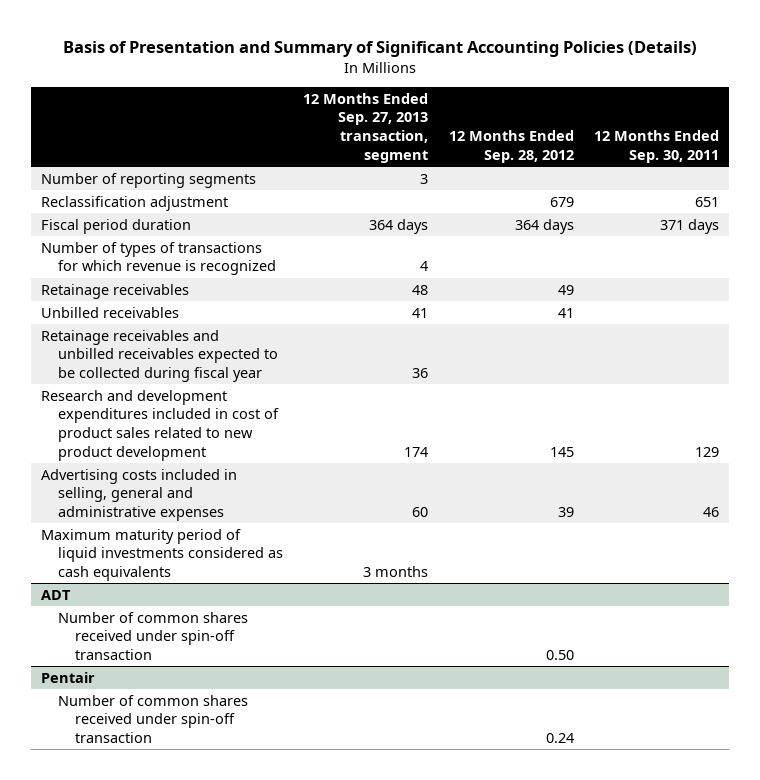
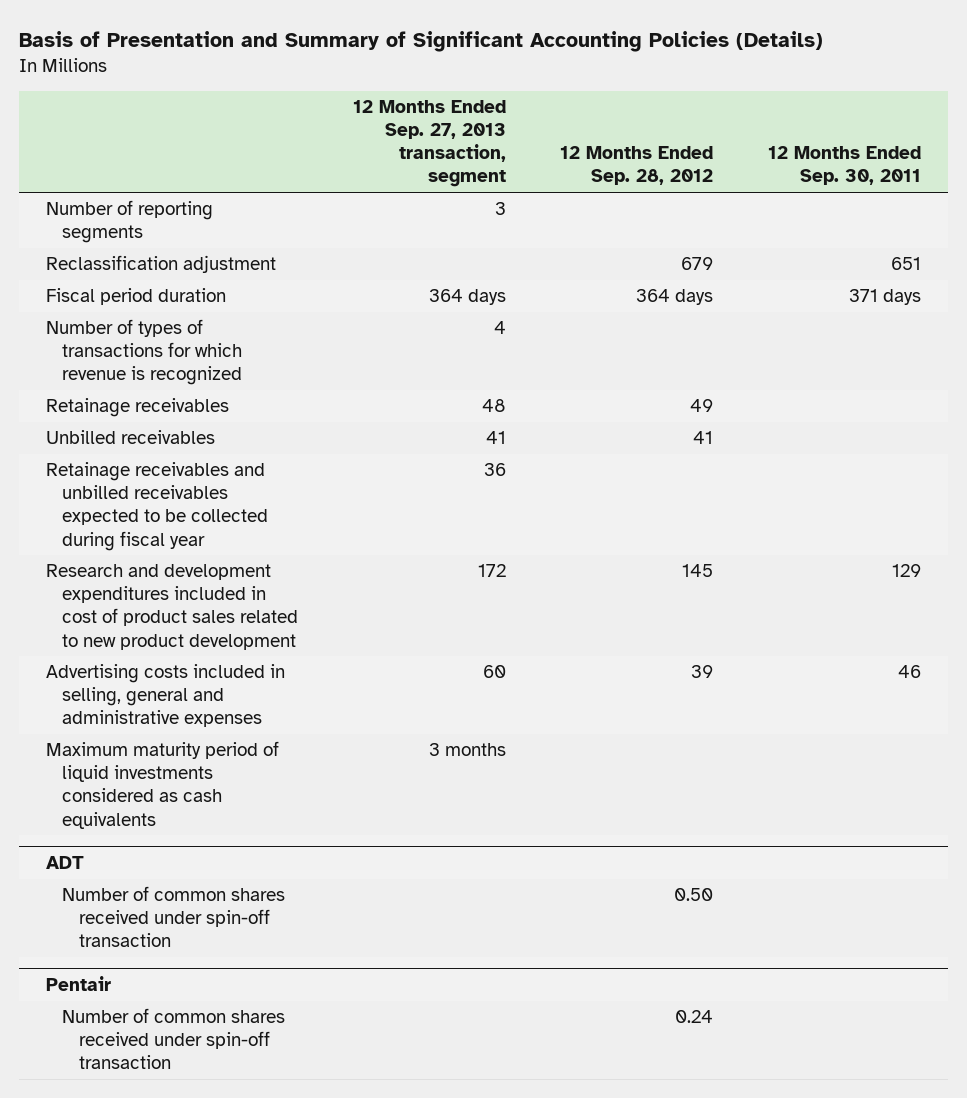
- Research and development expenditures included in cost of product sales related to new product development | 174 | 145 | 129
+ Research and development expenditures included in cost of product sales related to new product development | 172 | 145 | 129

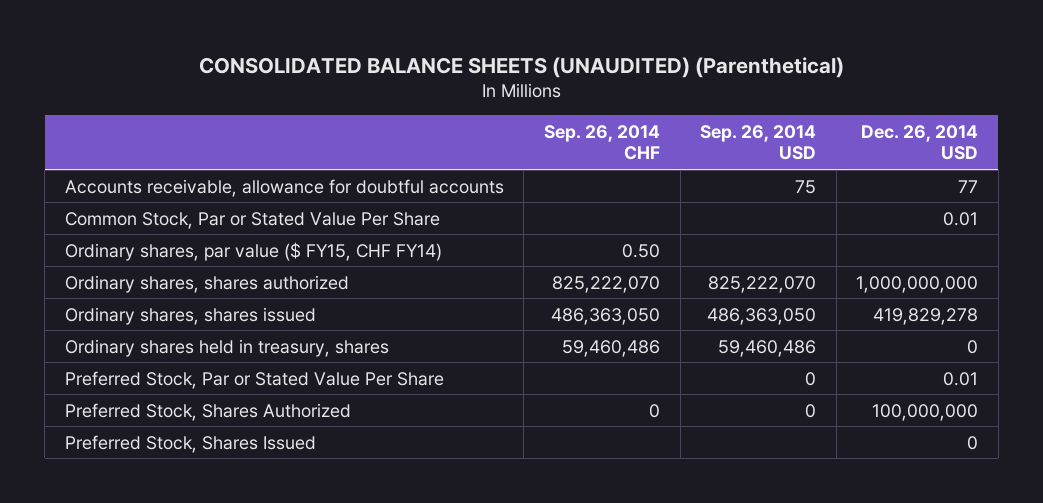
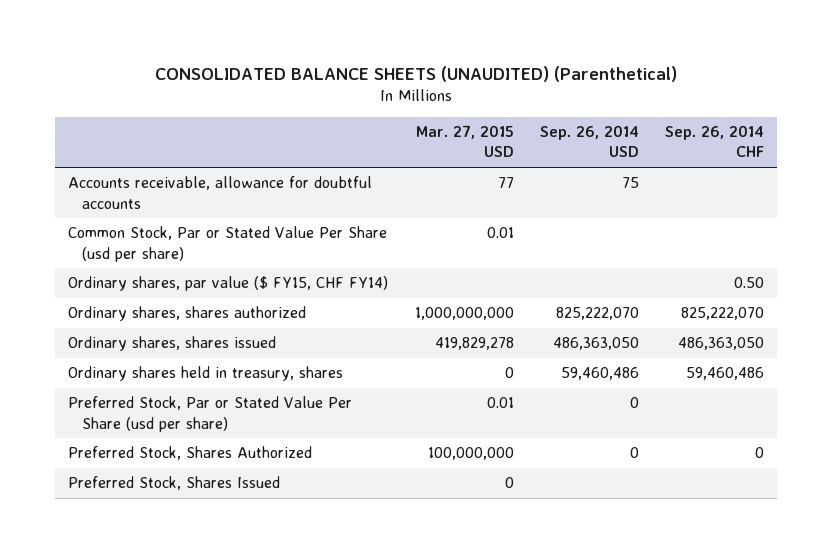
- | Sep. 26, 2014 CHF | Sep. 26, 2014 USD | Dec. 26, 2014 USD
+ | Mar. 27, 2015 USD | Sep. 26, 2014 USD | Sep. 26, 2014 CHF
- Common Stock, Par or Stated Value Per Share | | | 0.01
+ Common Stock, Par or Stated Value Per Share (usd per share) | 0.01 | |
- Preferred Stock, Par or Stated Value Per Share | | 0 | 0.01
+ Preferred Stock, Par or Stated Value Per Share (usd per share) | 0.01 | 0 |

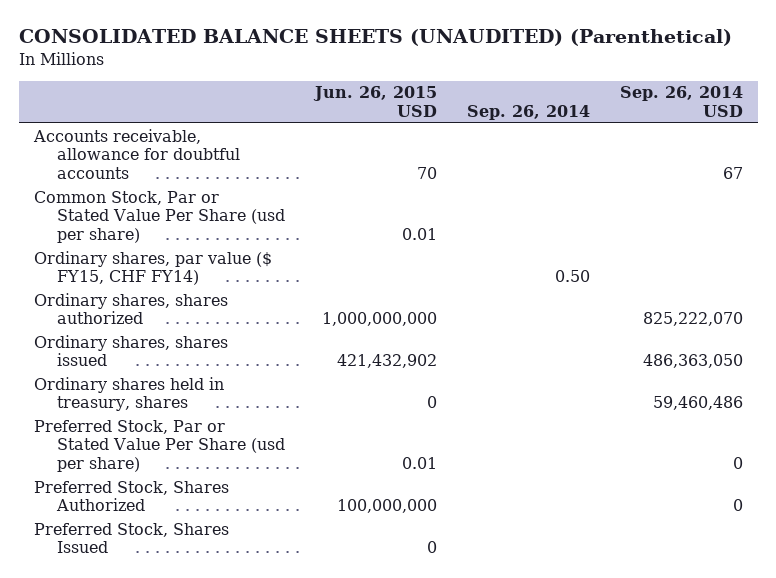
- | Mar. 27, 2015 USD | Sep. 26, 2014 USD | Sep. 26, 2014 CHF
+ | Jun. 26, 2015 USD | Sep. 26, 2014 | Sep. 26, 2014 USD
- Accounts receivable, allowance for doubtful accounts | 77 | 75 |
+ Accounts receivable, allowance for doubtful accounts | 70 | | 67

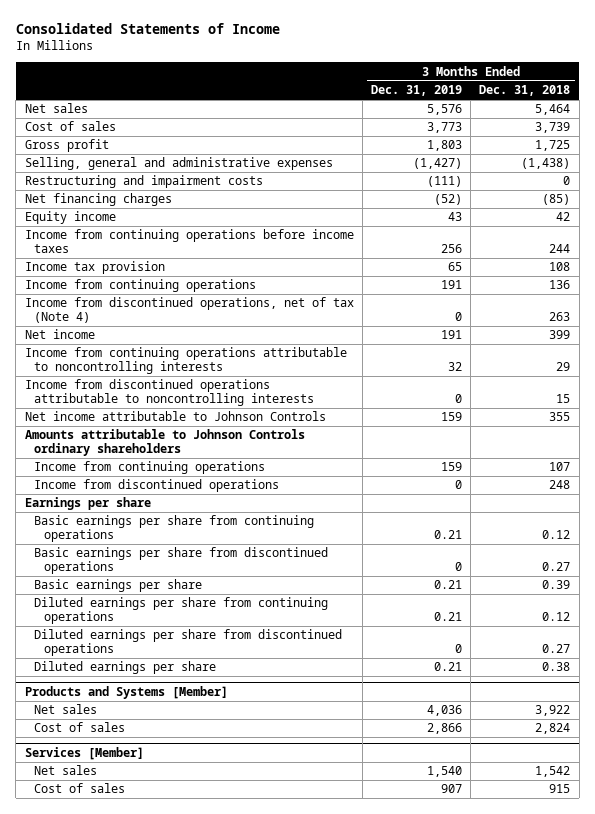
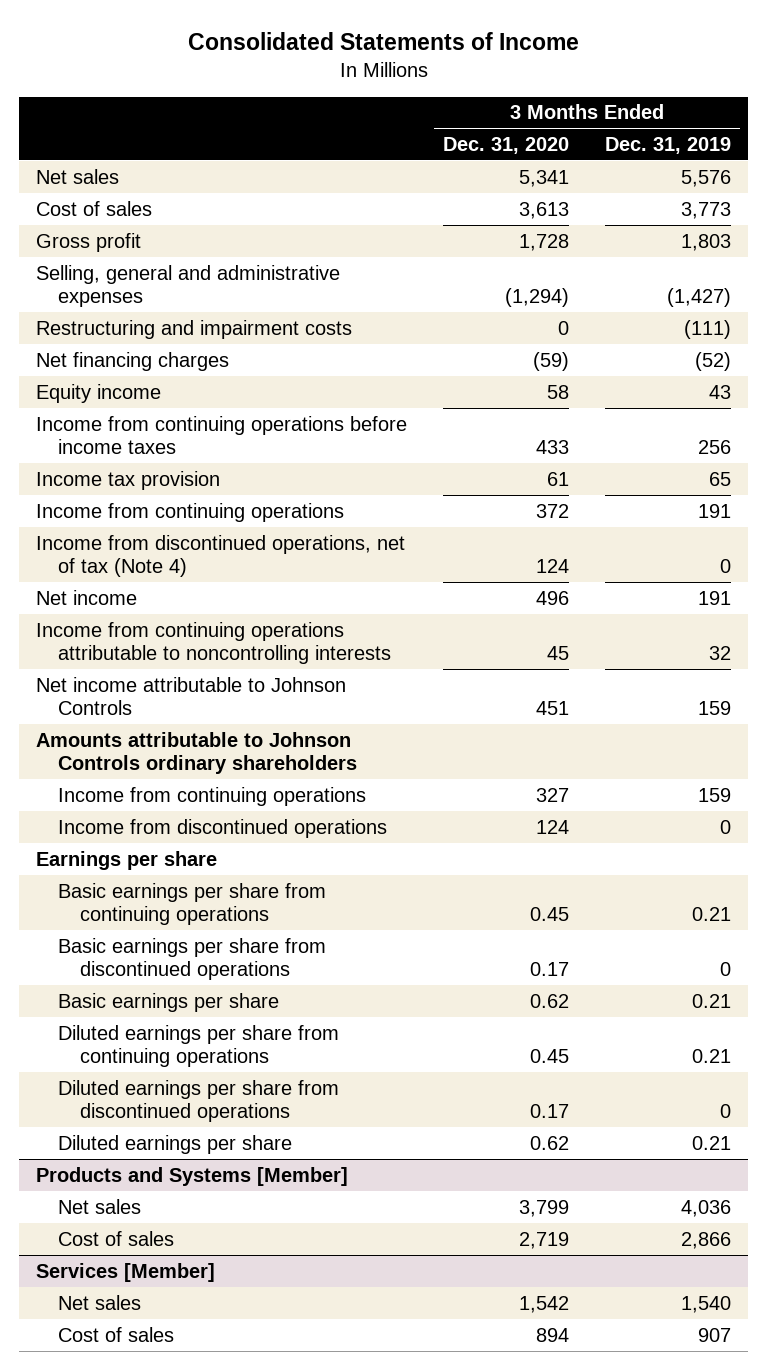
- | 3 Months Ended Dec. 31, 2019 | 3 Months Ended Dec. 31, 2018
+ | 3 Months Ended Dec. 31, 2020 | 3 Months Ended Dec. 31, 2019
- Income from discontinued operations attributable to noncontrolling interests | 0 | 15

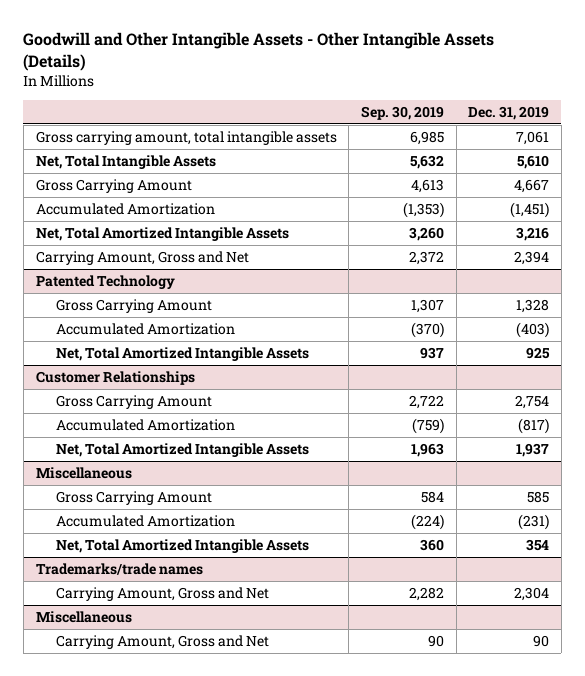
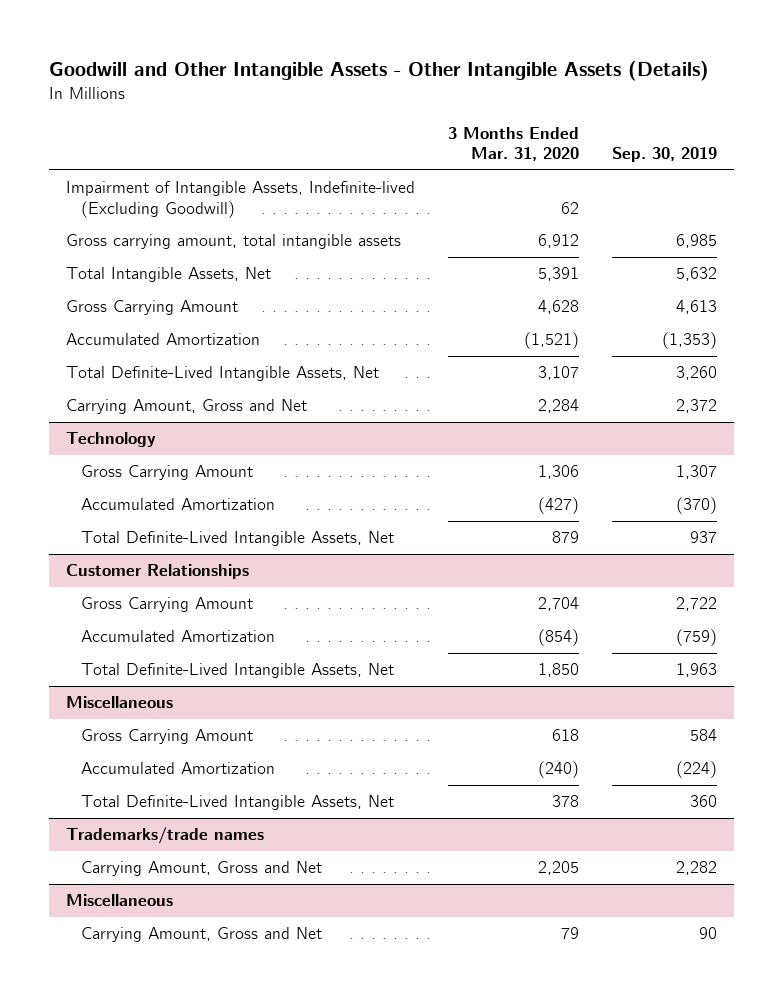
- | Sep. 30, 2019 | Dec. 31, 2019
+ | 3 Months Ended Mar. 31, 2020 | Sep. 30, 2019
+ Impairment of Intangible Assets, Indefinite-lived (Excluding Goodwill) | 62 |
- Net, Total Intangible Assets | 5,632 | 5,610
+ Total Intangible Assets, Net | 5,391 | 5,632
- Net, Total Amortized Intangible Assets | 3,260 | 3,216
+ Total Definite-Lived Intangible Assets, Net | 3,107 | 3,260
- Patented Technology
+ Technology
- Net, Total Amortized Intangible Assets | 937 | 925
+ Total Definite-Lived Intangible Assets, Net | 879 | 937
@ Customer Relationships
- Net, Total Amortized Intangible Assets | 1,963 | 1,937
+ Total Definite-Lived Intangible Assets, Net | 1,850 | 1,963
@ Miscellaneous
- Net, Total Amortized Intangible Assets | 360 | 354
+ Total Definite-Lived Intangible Assets, Net | 378 | 360

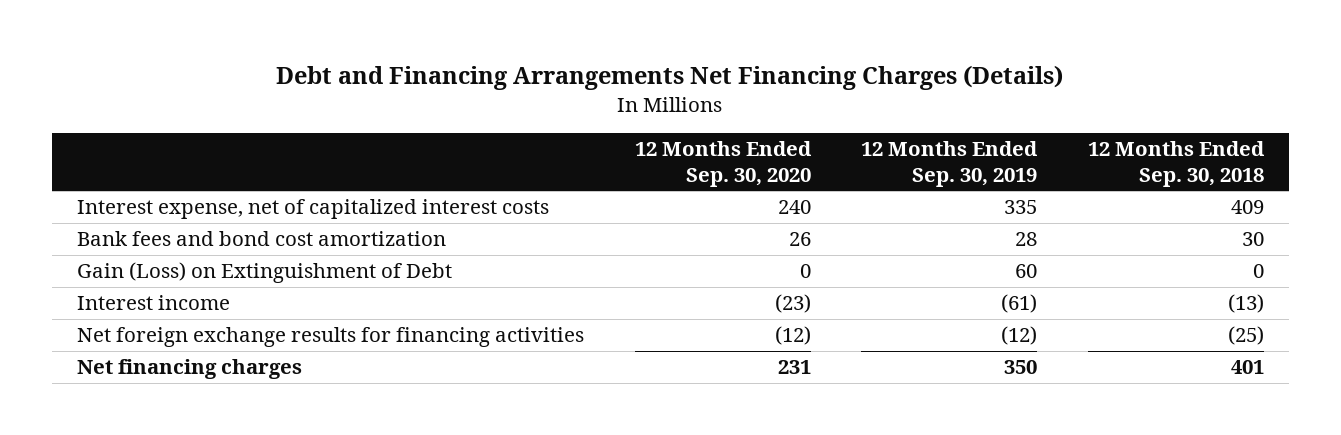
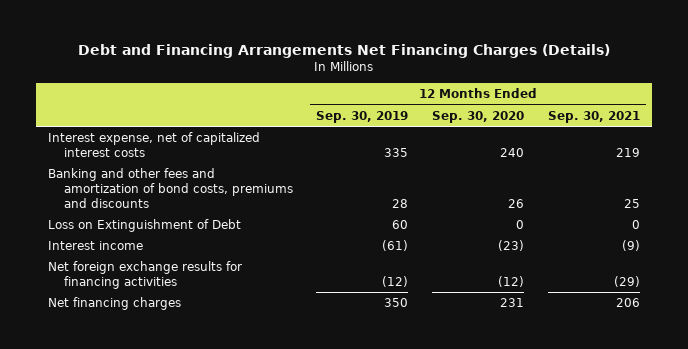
- | 12 Months Ended Sep. 30, 2020 | 12 Months Ended Sep. 30, 2019 | 12 Months Ended Sep. 30, 2018
+ | 12 Months Ended Sep. 30, 2019 | 12 Months Ended Sep. 30, 2020 | 12 Months Ended Sep. 30, 2021
- Bank fees and bond cost amortization | 26 | 28 | 30
- Gain (Loss) on Extinguishment of Debt | 0 | 60 | 0
+ Banking and other fees and amortization of bond costs, premiums and discounts | 28 | 26 | 25
+ Loss on Extinguishment of Debt | 60 | 0 | 0

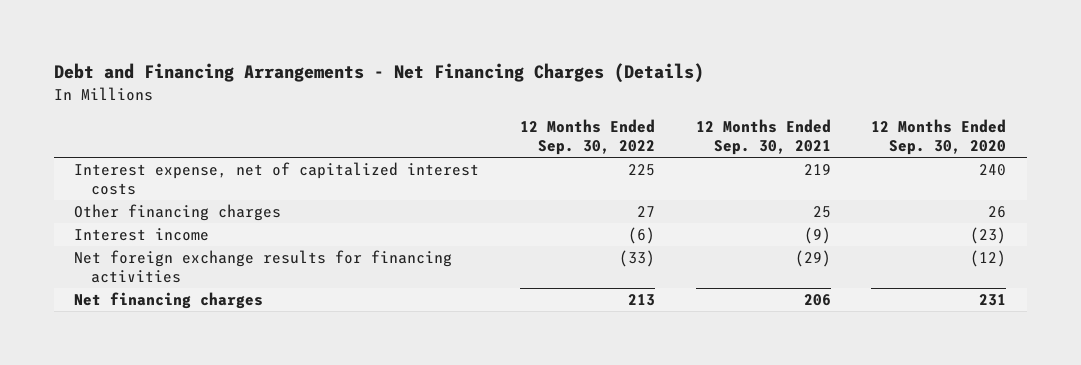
- Debt and Financing Arrangements Net Financing Charges (Details)
+ Debt and Financing Arrangements - Net Financing Charges (Details)
- | 12 Months Ended Sep. 30, 2019 | 12 Months Ended Sep. 30, 2020 | 12 Months Ended Sep. 30, 2021
+ | 12 Months Ended Sep. 30, 2022 | 12 Months Ended Sep. 30, 2021 | 12 Months Ended Sep. 30, 2020
- Banking and other fees and amortization of bond costs, premiums and discounts | 28 | 26 | 25
- Loss on Extinguishment of Debt | 60 | 0 | 0
+ Other financing charges | 27 | 25 | 26

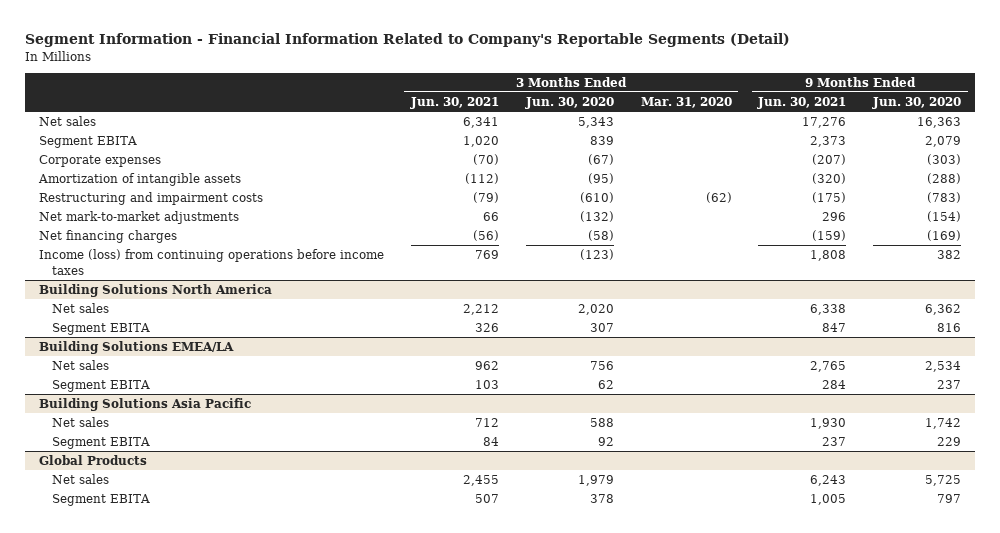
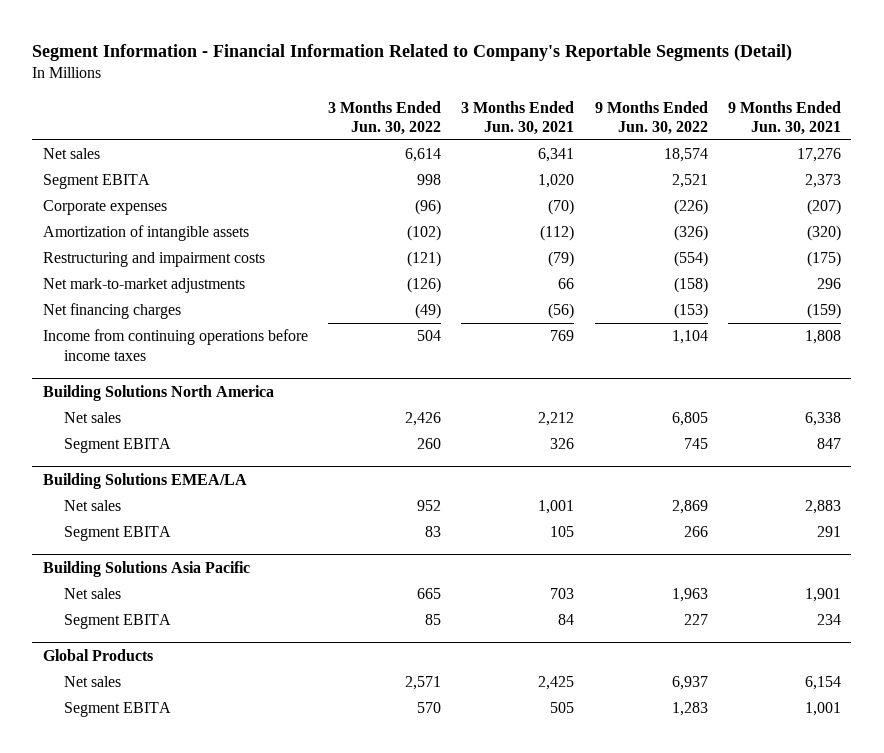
- | 3 Months Ended Jun. 30, 2021 | 3 Months Ended Jun. 30, 2020 | 3 Months Ended Mar. 31, 2020 | 9 Months Ended Jun. 30, 2021 | 9 Months Ended Jun. 30, 2020
+ | 3 Months Ended Jun. 30, 2022 | 3 Months Ended Jun. 30, 2021 | 9 Months Ended Jun. 30, 2022 | 9 Months Ended Jun. 30, 2021
- Income (loss) from continuing operations before income taxes | 769 | (123) | | 1,808 | 382
+ Income from continuing operations before income taxes | 504 | 769 | 1,104 | 1,808
@ Building Solutions EMEA/LA
- Net sales | 962 | 756 | | 2,765 | 2,534
- Segment EBITA | 103 | 62 | | 284 | 237
+ Net sales | 952 | 1,001 | 2,869 | 2,883
+ Segment EBITA | 83 | 105 | 266 | 291
@ Building Solutions Asia Pacific
- Net sales | 712 | 588 | | 1,930 | 1,742
- Segment EBITA | 84 | 92 | | 237 | 229
+ Net sales | 665 | 703 | 1,963 | 1,901
+ Segment EBITA | 85 | 84 | 227 | 234
@ Global Products
- Net sales | 2,455 | 1,979 | | 6,243 | 5,725
- Segment EBITA | 507 | 378 | | 1,005 | 797
+ Net sales | 2,571 | 2,425 | 6,937 | 6,154
+ Segment EBITA | 570 | 505 | 1,283 | 1,001

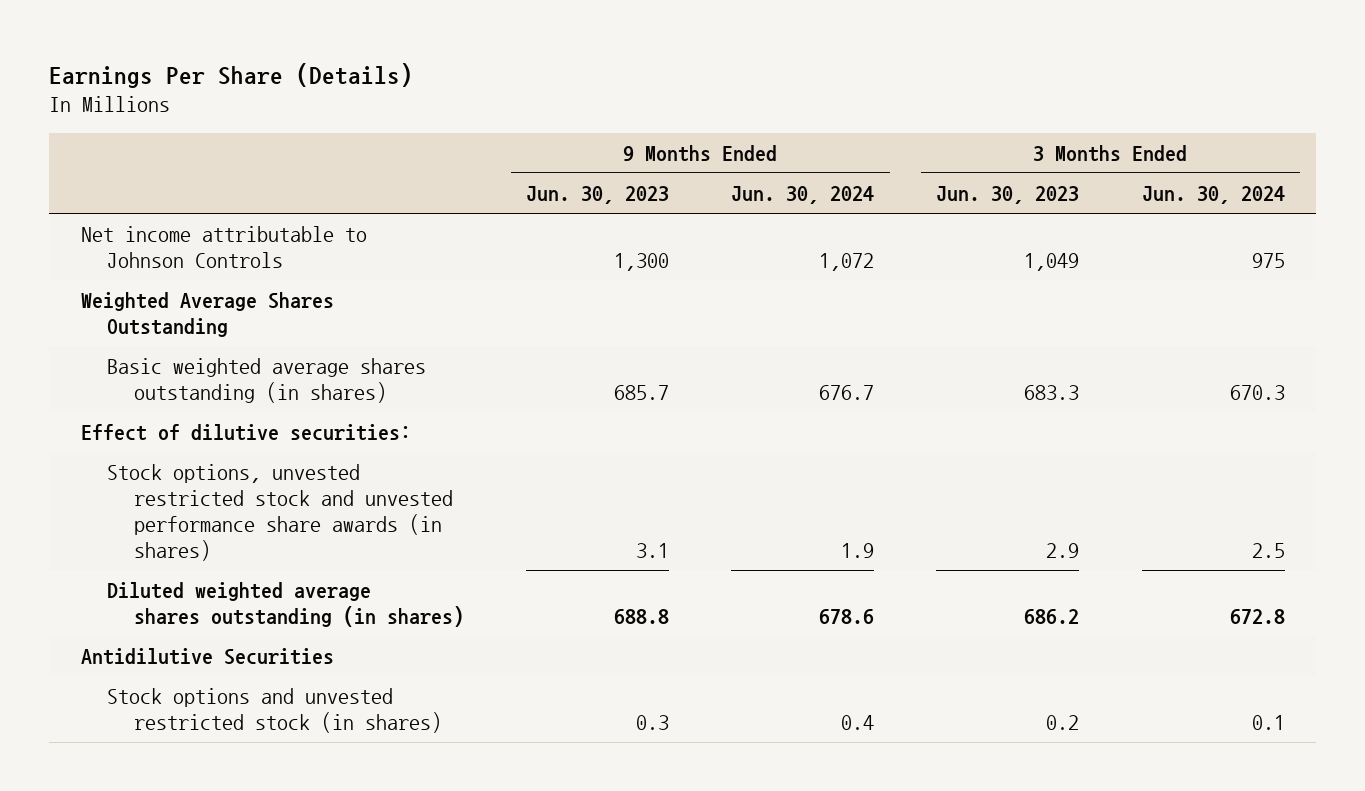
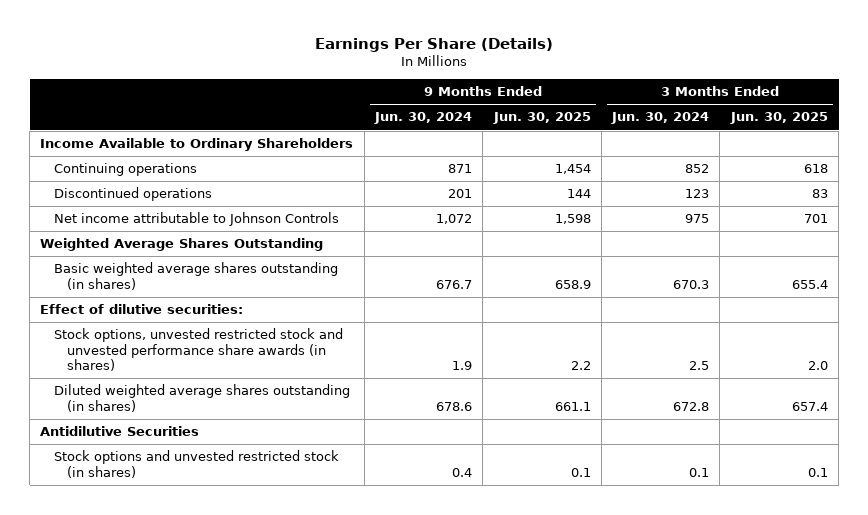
- | 9 Months Ended Jun. 30, 2023 | 9 Months Ended Jun. 30, 2024 | 3 Months Ended Jun. 30, 2023 | 3 Months Ended Jun. 30, 2024
+ | 9 Months Ended Jun. 30, 2024 | 9 Months Ended Jun. 30, 2025 | 3 Months Ended Jun. 30, 2024 | 3 Months Ended Jun. 30, 2025
+ Income Available to Ordinary Shareholders
+ Continuing operations | 871 | 1,454 | 852 | 618
+ Discontinued operations | 201 | 144 | 123 | 83

